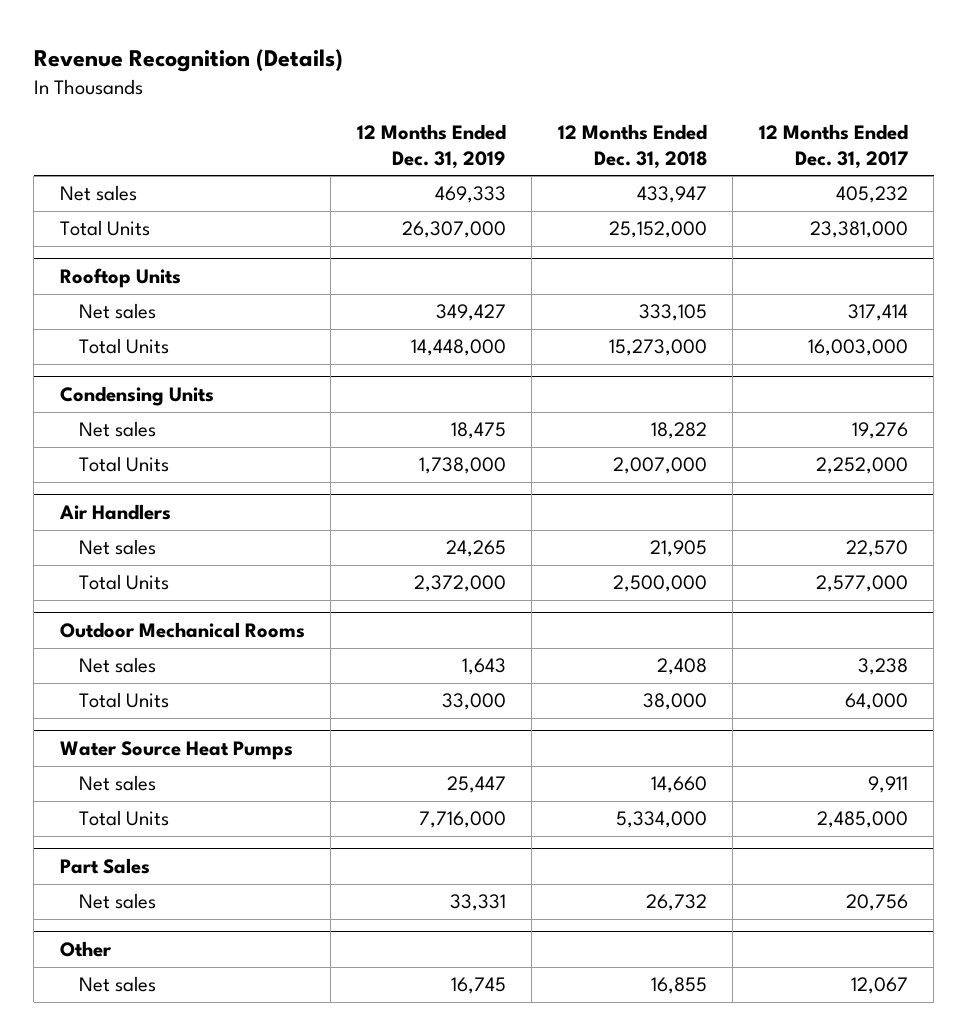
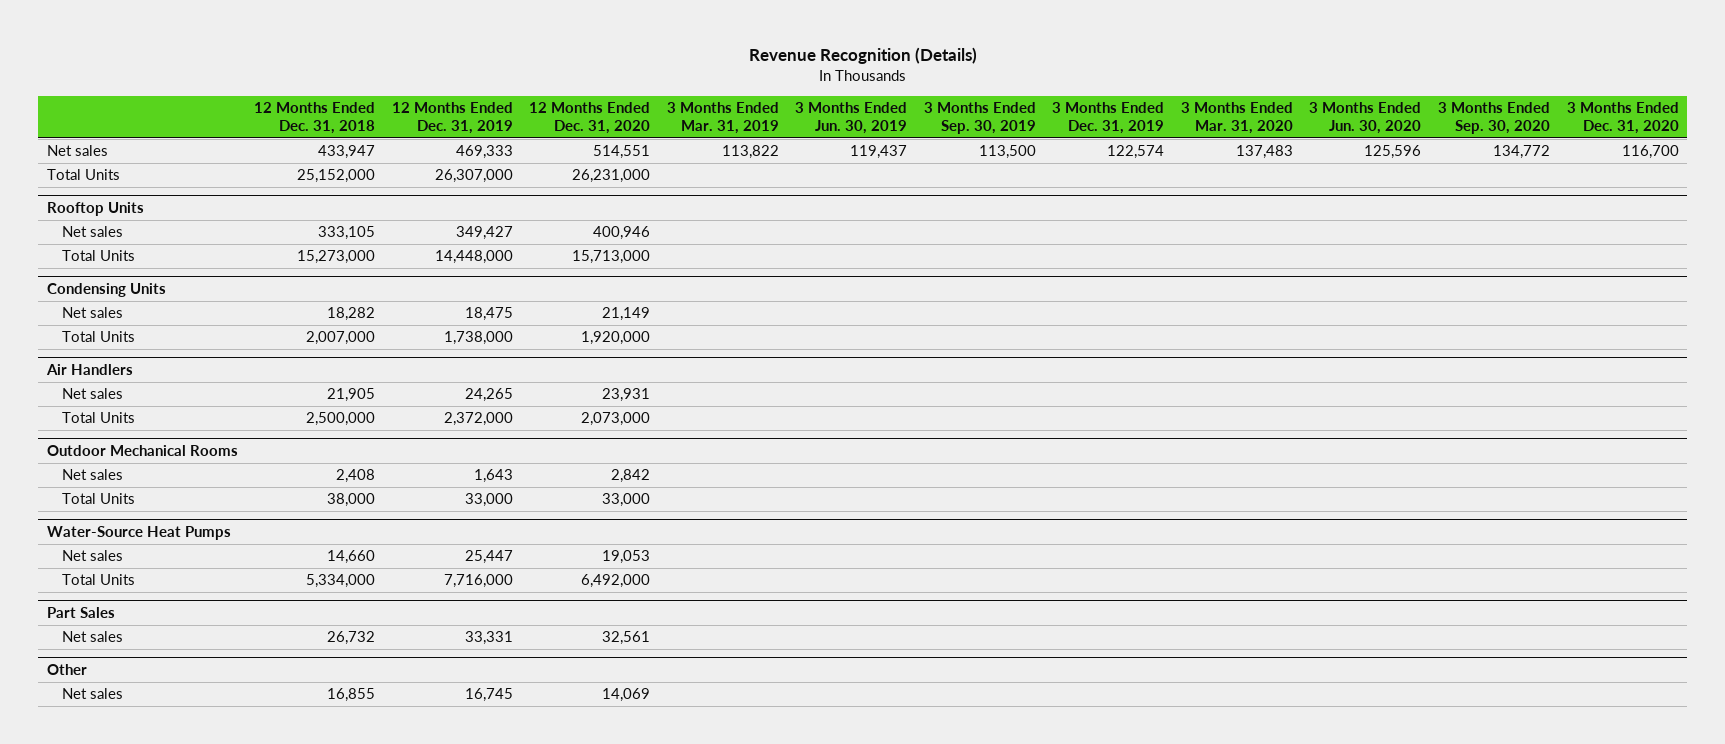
- | 12 Months Ended Dec. 31, 2019 | 12 Months Ended Dec. 31, 2018 | 12 Months Ended Dec. 31, 2017
+ | 12 Months Ended Dec. 31, 2018 | 12 Months Ended Dec. 31, 2019 | 12 Months Ended Dec. 31, 2020 | 3 Months Ended Mar. 31, 2019 | 3 Months Ended Jun. 30, 2019 | 3 Months Ended Sep. 30, 2019 | 3 Months Ended Dec. 31, 2019 | 3 Months Ended Mar. 31, 2020 | 3 Months Ended Jun. 30, 2020 | 3 Months Ended Sep. 30, 2020 | 3 Months Ended Dec. 31, 2020
- Water Source Heat Pumps
+ Water-Source Heat Pumps

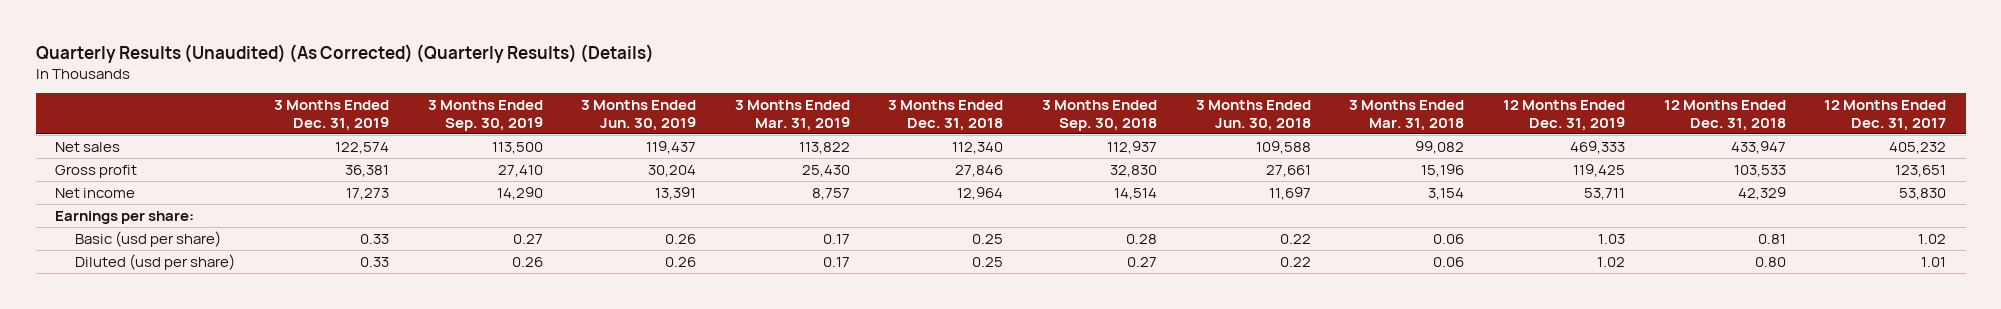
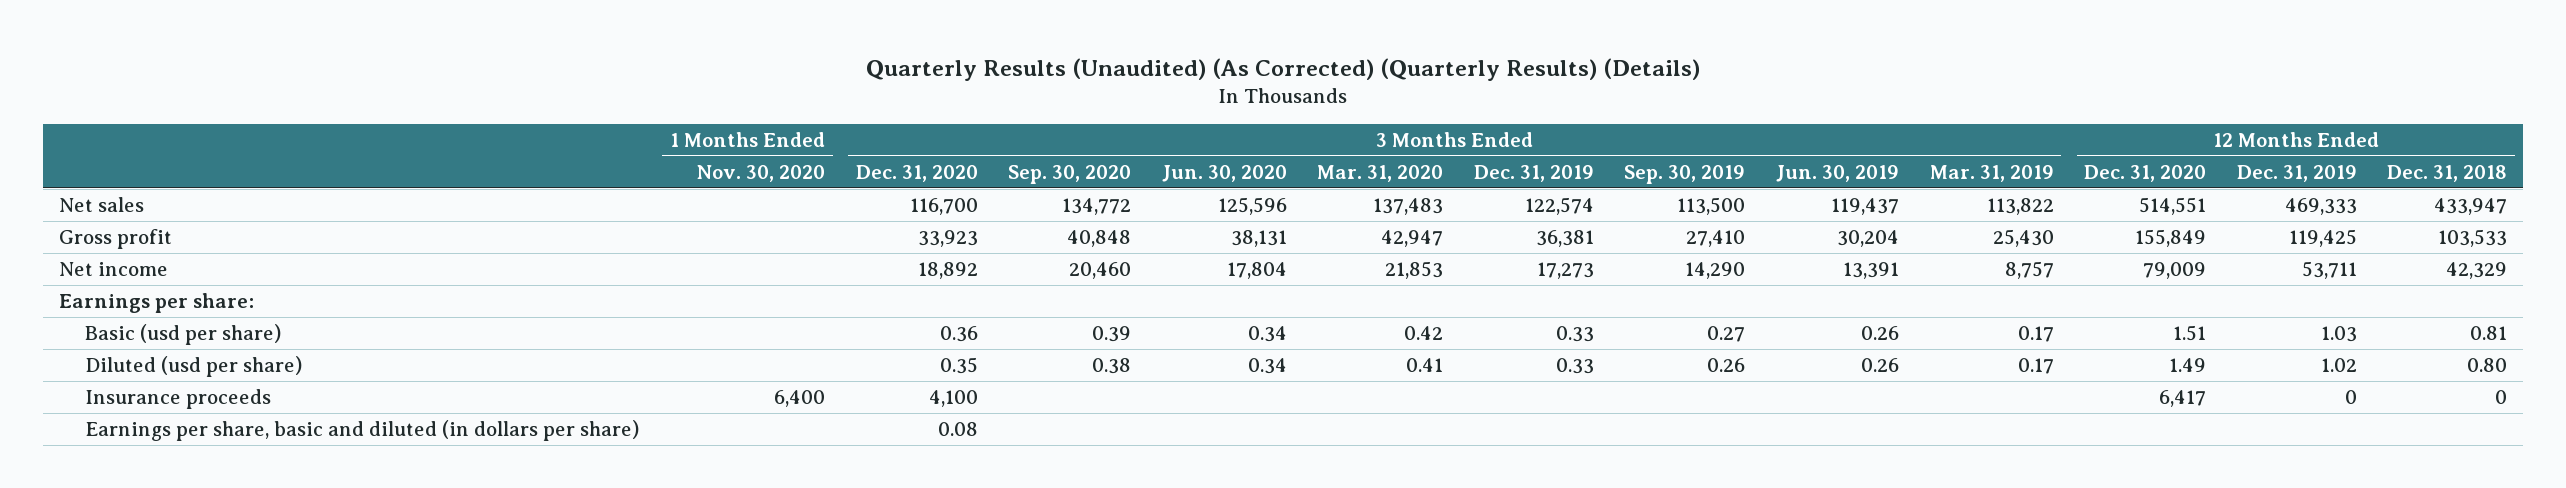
- | 3 Months Ended Dec. 31, 2019 | 3 Months Ended Sep. 30, 2019 | 3 Months Ended Jun. 30, 2019 | 3 Months Ended Mar. 31, 2019 | 3 Months Ended Dec. 31, 2018 | 3 Months Ended Sep. 30, 2018 | 3 Months Ended Jun. 30, 2018 | 3 Months Ended Mar. 31, 2018 | 12 Months Ended Dec. 31, 2019 | 12 Months Ended Dec. 31, 2018 | 12 Months Ended Dec. 31, 2017
+ | 1 Months Ended Nov. 30, 2020 | 3 Months Ended Dec. 31, 2020 | 3 Months Ended Sep. 30, 2020 | 3 Months Ended Jun. 30, 2020 | 3 Months Ended Mar. 31, 2020 | 3 Months Ended Dec. 31, 2019 | 3 Months Ended Sep. 30, 2019 | 3 Months Ended Jun. 30, 2019 | 3 Months Ended Mar. 31, 2019 | 12 Months Ended Dec. 31, 2020 | 12 Months Ended Dec. 31, 2019 | 12 Months Ended Dec. 31, 2018
+ Insurance proceeds | 6,400 | 4,100 | | | | | | | | 6,417 | 0 | 0
+ Earnings per share, basic and diluted (in dollars per share) | | 0.08 | | | | | | | | | |

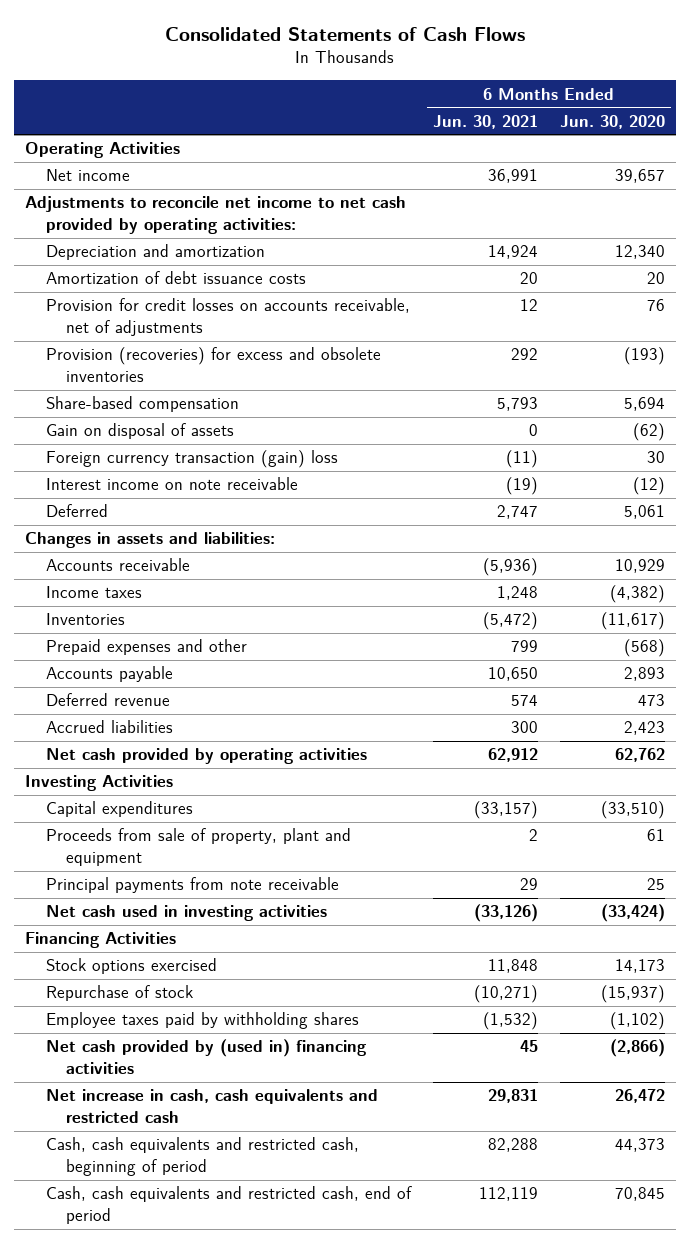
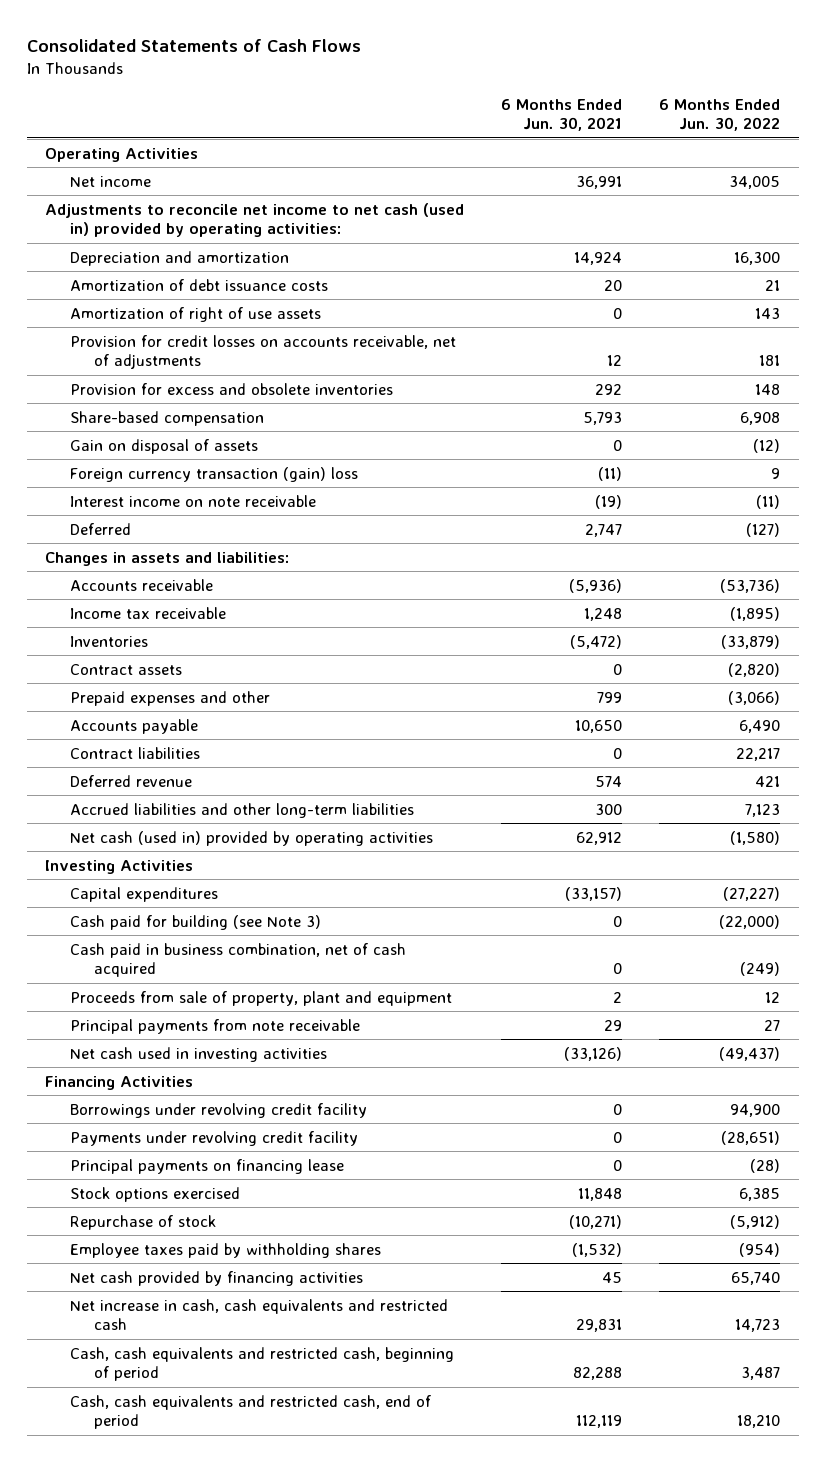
- | 6 Months Ended Jun. 30, 2021 | 6 Months Ended Jun. 30, 2020
+ | 6 Months Ended Jun. 30, 2021 | 6 Months Ended Jun. 30, 2022
- Adjustments to reconcile net income to net cash provided by operating activities:
+ Adjustments to reconcile net income to net cash (used in) provided by operating activities:
+ Amortization of right of use assets | 0 | 143
- Provision (recoveries) for excess and obsolete inventories | 292 | (193)
+ Provision for excess and obsolete inventories | 292 | 148
- Income taxes | 1,248 | (4,382)
+ Income tax receivable | 1,248 | (1,895)
+ Contract assets | 0 | (2,820)
+ Contract liabilities | 0 | 22,217
- Accrued liabilities | 300 | 2,423
- Net cash provided by operating activities | 62,912 | 62,762
+ Accrued liabilities and other long-term liabilities | 300 | 7,123
+ Net cash (used in) provided by operating activities | 62,912 | (1,580)
+ Cash paid for building (see Note 3) | 0 | (22,000)
+ Cash paid in business combination, net of cash acquired | 0 | (249)
+ Borrowings under revolving credit facility | 0 | 94,900
+ Payments under revolving credit facility | 0 | (28,651)
+ Principal payments on financing lease | 0 | (28)
- Net cash provided by (used in) financing activities | 45 | (2,866)
+ Net cash provided by financing activities | 45 | 65,740

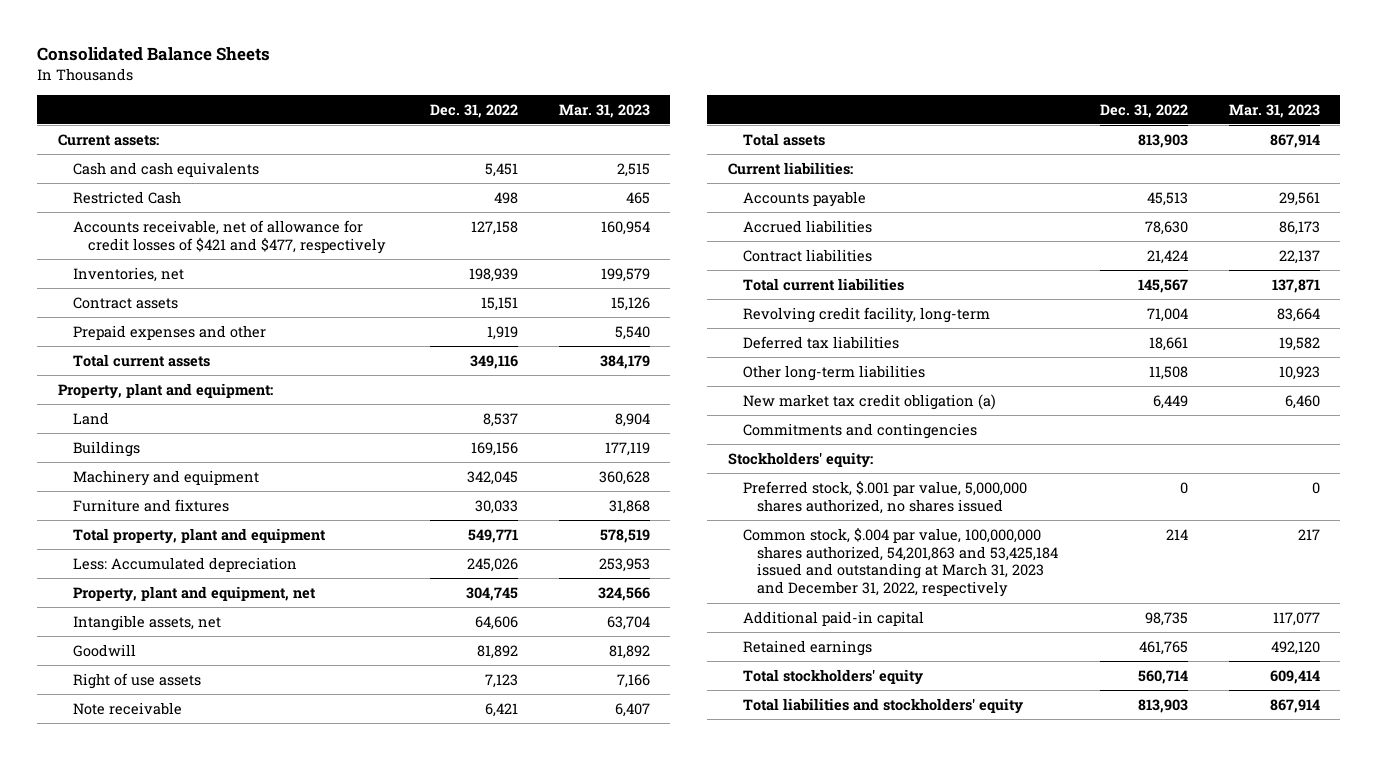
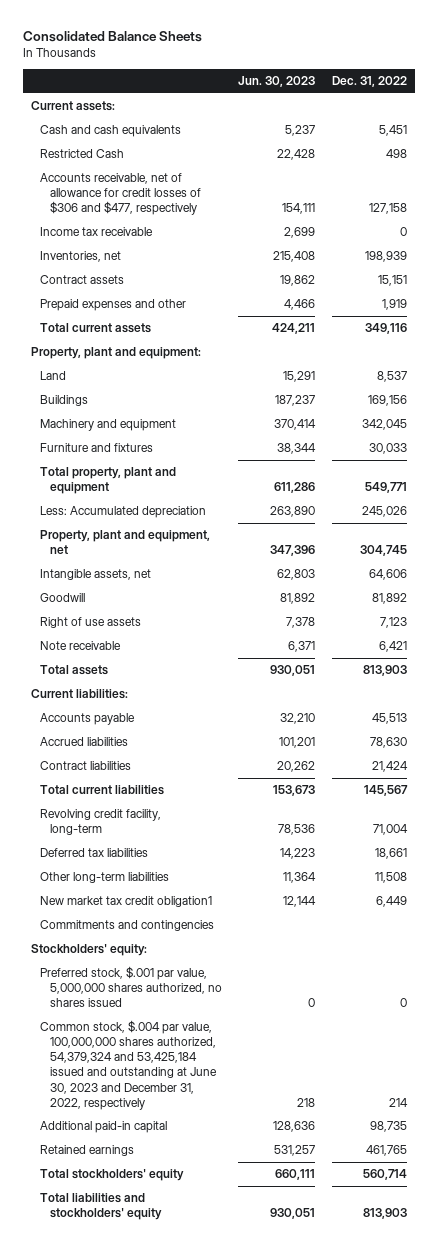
- | Dec. 31, 2022 | Mar. 31, 2023
+ | Jun. 30, 2023 | Dec. 31, 2022
- Accounts receivable, net of allowance for credit losses of $421 and $477, respectively | 127,158 | 160,954
+ Accounts receivable, net of allowance for credit losses of $306 and $477, respectively | 154,111 | 127,158
+ Income tax receivable | 2,699 | 0
- New market tax credit obligation (a) | 6,449 | 6,460
+ New market tax credit obligation1 | 12,144 | 6,449
- Common stock, $.004 par value, 100,000,000 shares authorized, 54,201,863 and 53,425,184 issued and outstanding at March 31, 2023 and December 31, 2022, respectively | 214 | 217
+ Common stock, $.004 par value, 100,000,000 shares authorized, 54,379,324 and 53,425,184 issued and outstanding at June 30, 2023 and December 31, 2022, respectively | 218 | 214

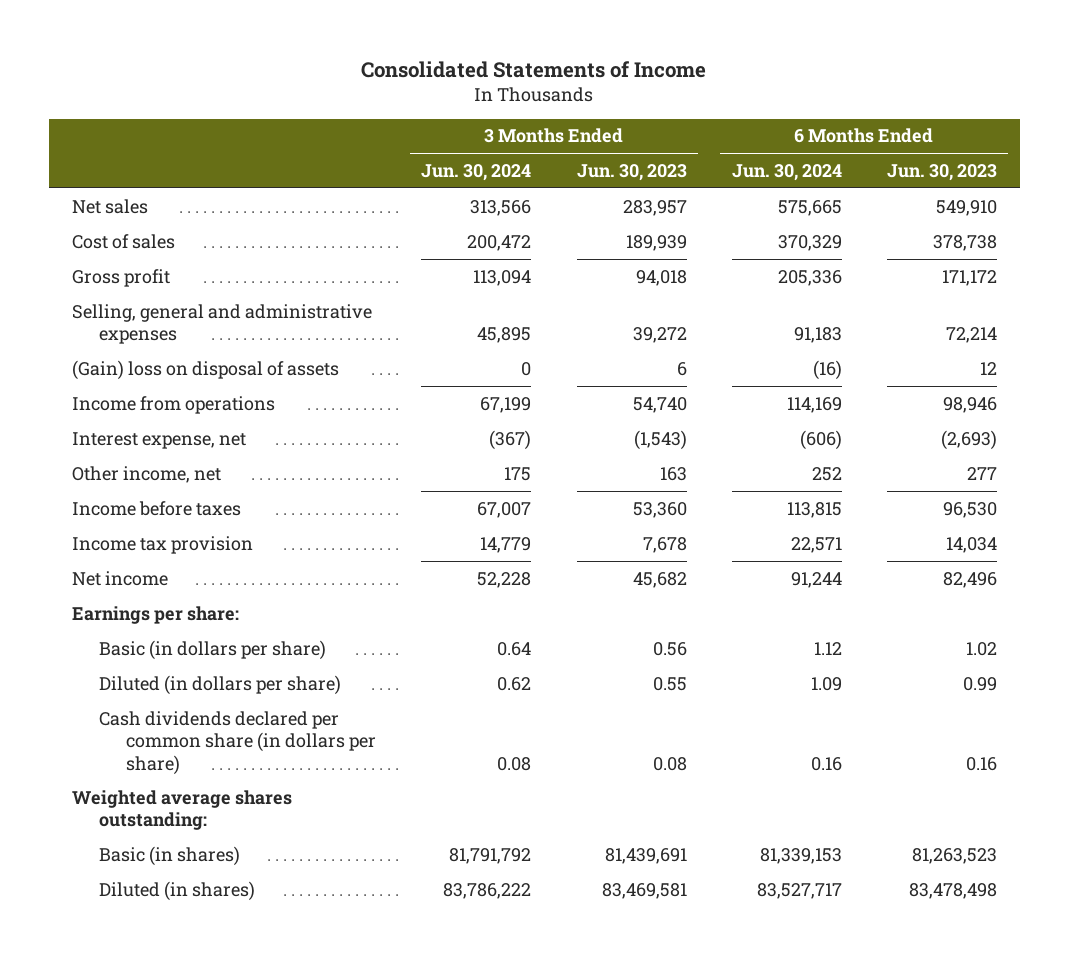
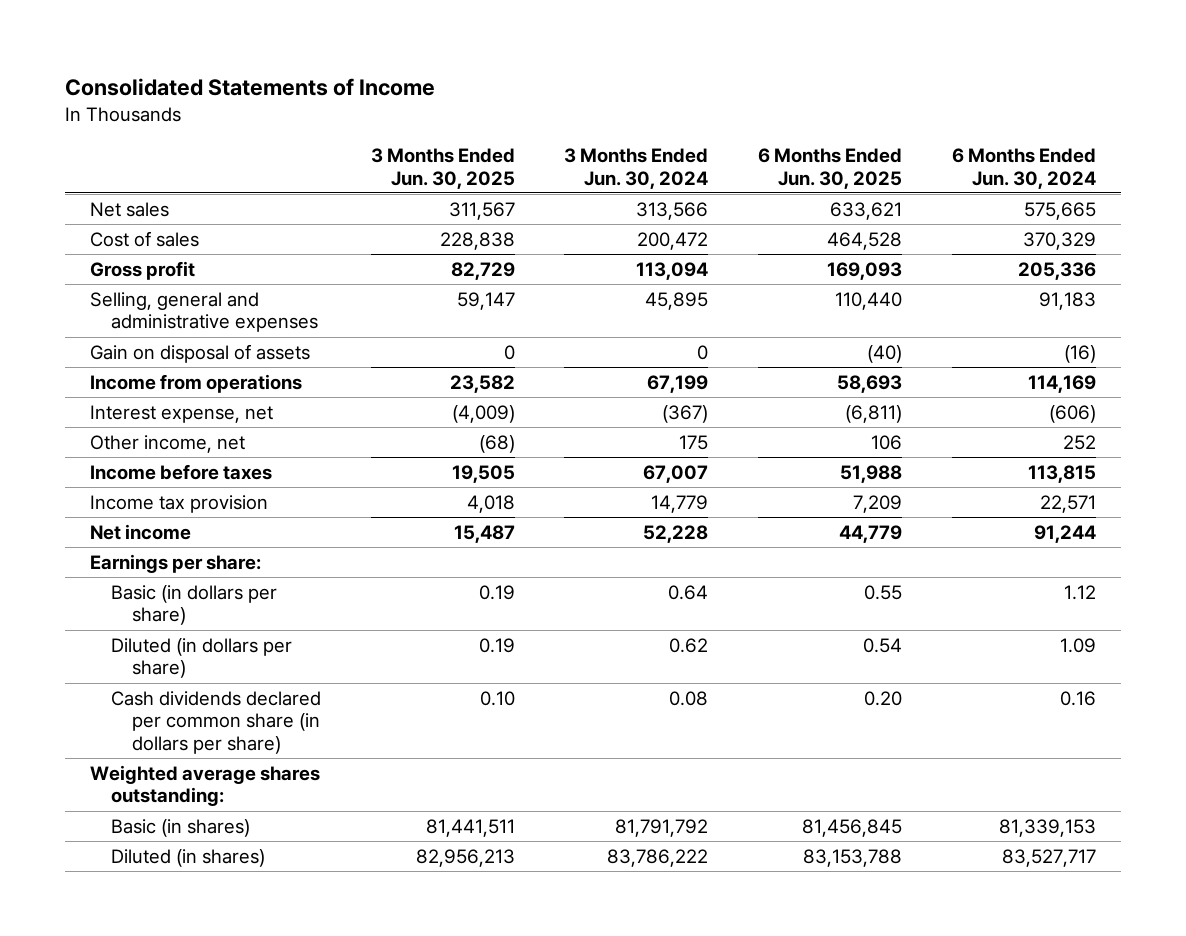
- | 3 Months Ended Jun. 30, 2024 | 3 Months Ended Jun. 30, 2023 | 6 Months Ended Jun. 30, 2024 | 6 Months Ended Jun. 30, 2023
+ | 3 Months Ended Jun. 30, 2025 | 3 Months Ended Jun. 30, 2024 | 6 Months Ended Jun. 30, 2025 | 6 Months Ended Jun. 30, 2024
- (Gain) loss on disposal of assets | 0 | 6 | (16) | 12
+ Gain on disposal of assets | 0 | 0 | (40) | (16)

